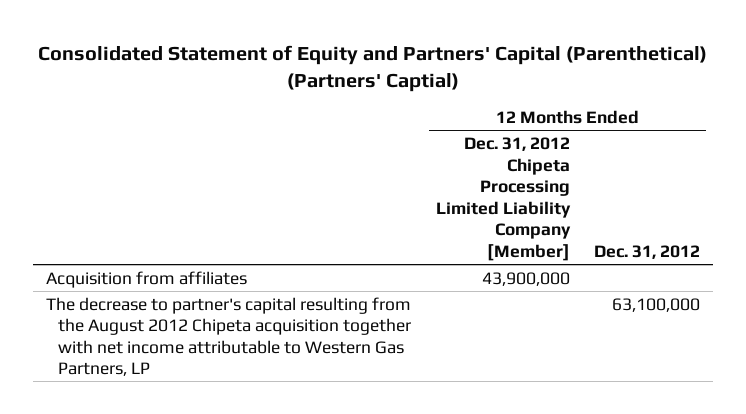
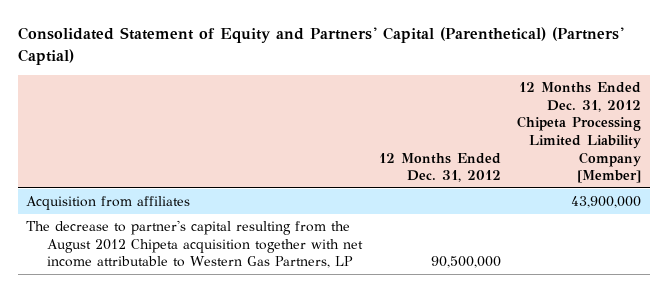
- | 12 Months Ended Dec. 31, 2012 Chipeta Processing Limited Liability Company [Member] | 12 Months Ended Dec. 31, 2012
+ | 12 Months Ended Dec. 31, 2012 | 12 Months Ended Dec. 31, 2012 Chipeta Processing Limited Liability Company [Member]
- The decrease to partner's capital resulting from the August 2012 Chipeta acquisition together with net income attributable to Western Gas Partners, LP | | 63,100,000
+ The decrease to partner's capital resulting from the August 2012 Chipeta acquisition together with net income attributable to Western Gas Partners, LP | 90,500,000 |

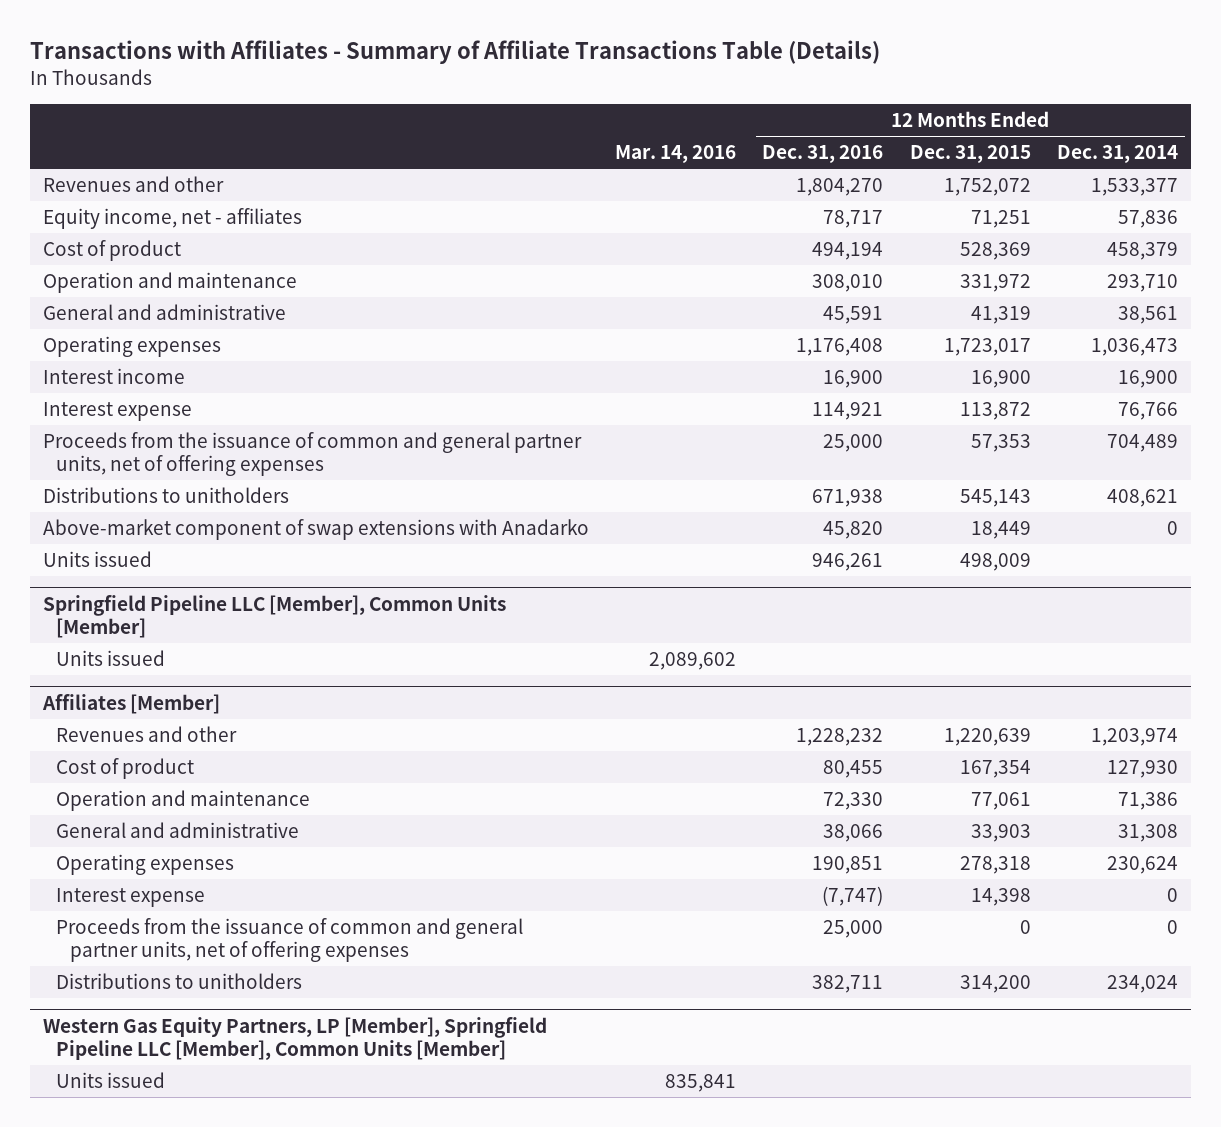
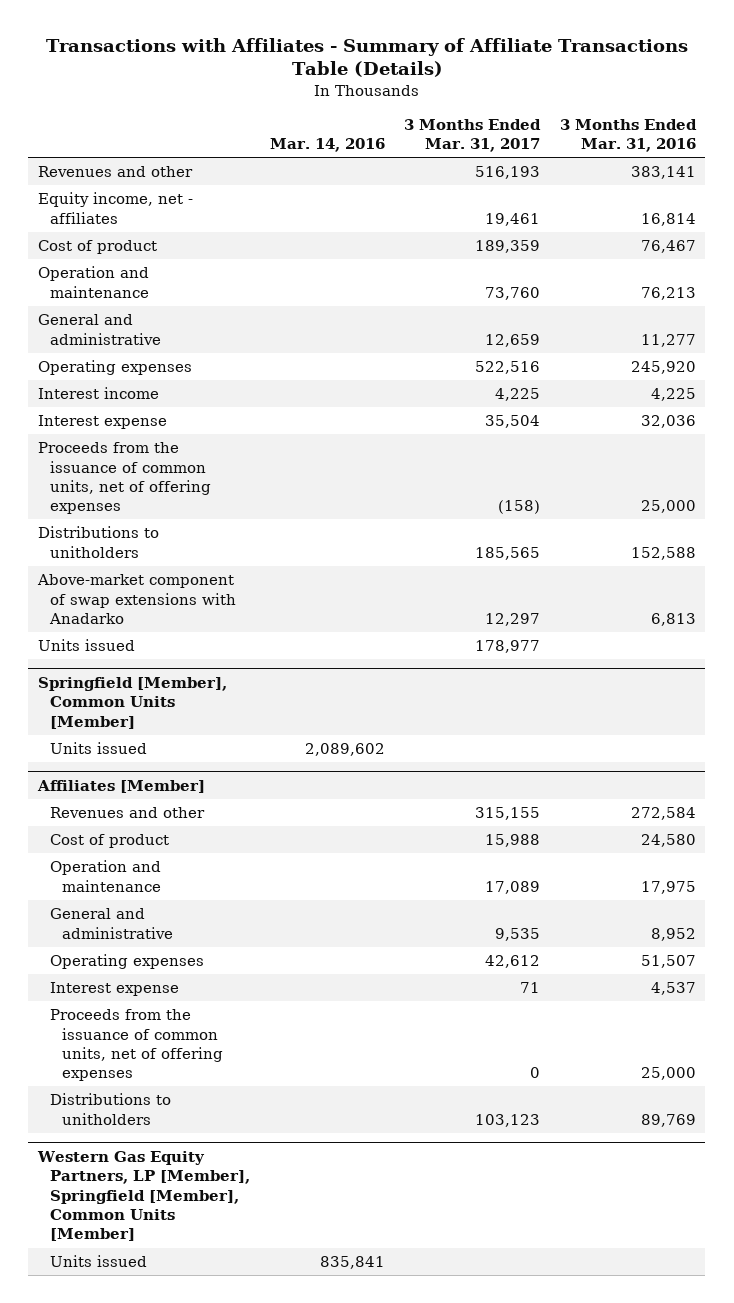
- | Mar. 14, 2016 | 12 Months Ended Dec. 31, 2016 | 12 Months Ended Dec. 31, 2015 | 12 Months Ended Dec. 31, 2014
+ | Mar. 14, 2016 | 3 Months Ended Mar. 31, 2017 | 3 Months Ended Mar. 31, 2016
- Proceeds from the issuance of common and general partner units, net of offering expenses | | 25,000 | 57,353 | 704,489
+ Proceeds from the issuance of common units, net of offering expenses | | (158) | 25,000
- Springfield Pipeline LLC [Member], Common Units [Member]
+ Springfield [Member], Common Units [Member]
@ Affiliates [Member]
- Proceeds from the issuance of common and general partner units, net of offering expenses | | 25,000 | 0 | 0
+ Proceeds from the issuance of common units, net of offering expenses | | 0 | 25,000
- Western Gas Equity Partners, LP [Member], Springfield Pipeline LLC [Member], Common Units [Member]
+ Western Gas Equity Partners, LP [Member], Springfield [Member], Common Units [Member]

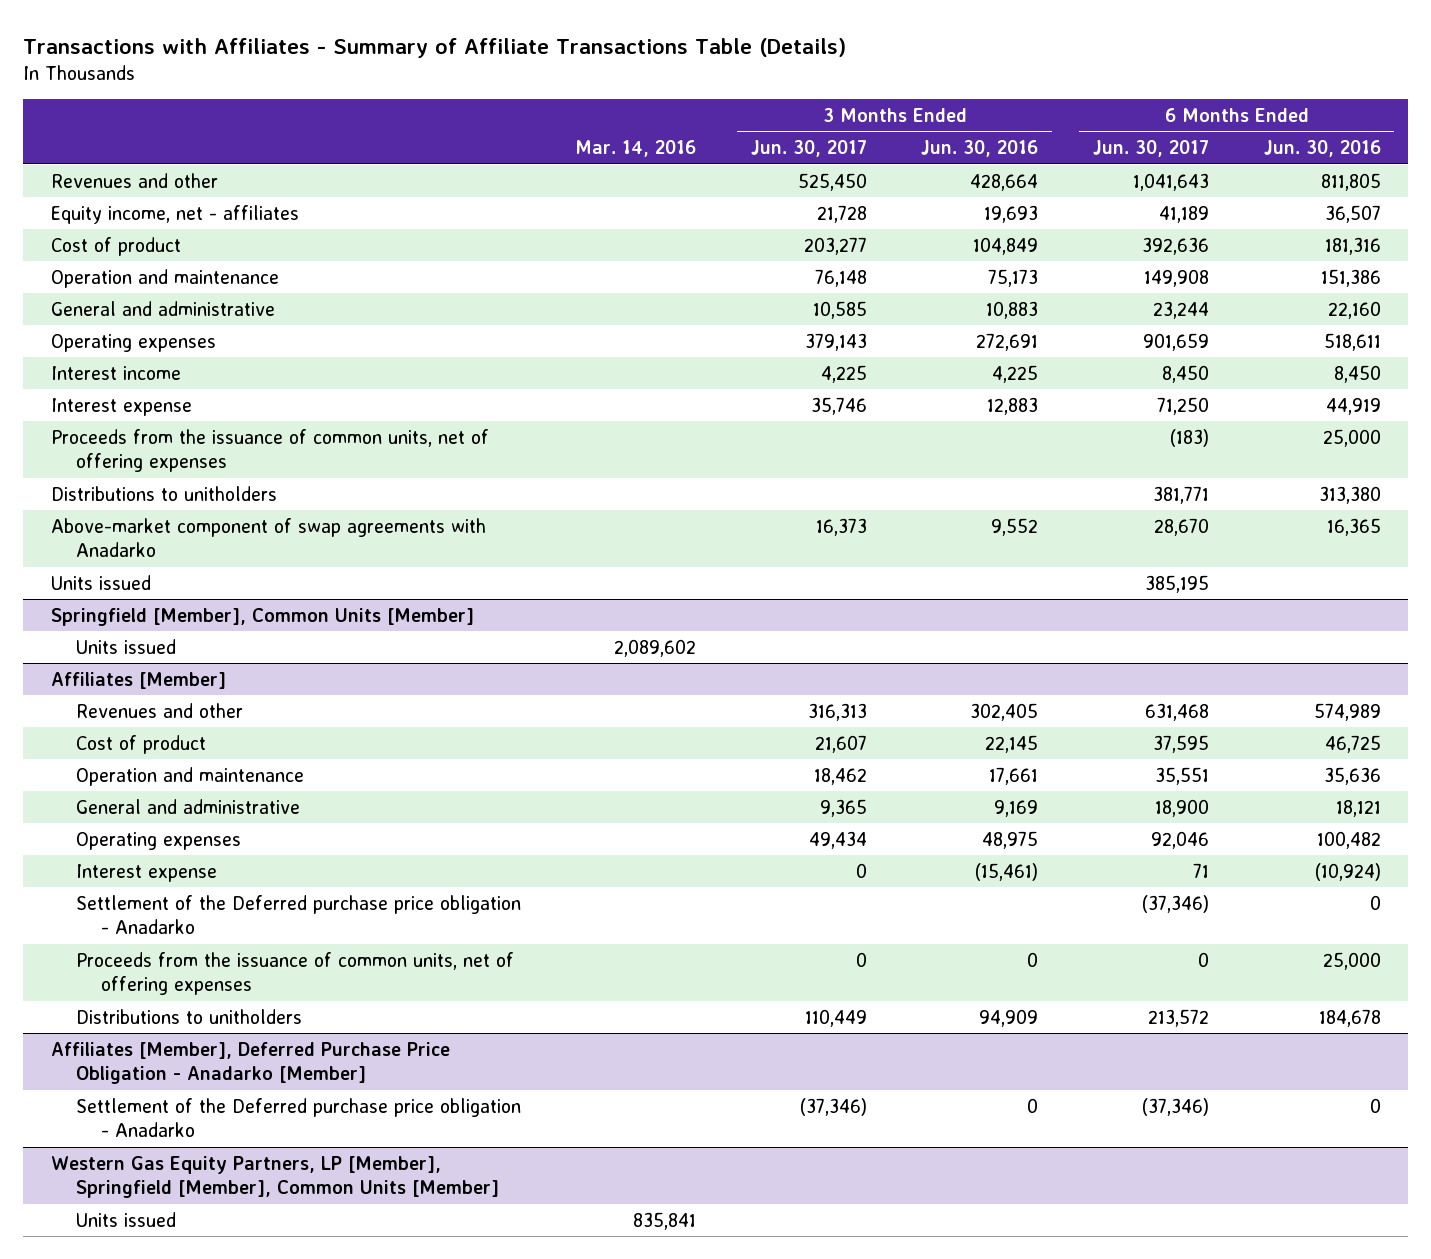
- | Mar. 14, 2016 | 3 Months Ended Mar. 31, 2017 | 3 Months Ended Mar. 31, 2016
+ | Mar. 14, 2016 | 3 Months Ended Jun. 30, 2017 | 3 Months Ended Jun. 30, 2016 | 6 Months Ended Jun. 30, 2017 | 6 Months Ended Jun. 30, 2016
- Above-market component of swap extensions with Anadarko | | 12,297 | 6,813
+ Above-market component of swap agreements with Anadarko | | 16,373 | 9,552 | 28,670 | 16,365
@ Affiliates [Member]
+ Settlement of the Deferred purchase price obligation - Anadarko | | | | (37,346) | 0
+ Affiliates [Member], Deferred Purchase Price Obligation - Anadarko [Member]
+ Settlement of the Deferred purchase price obligation - Anadarko | | (37,346) | 0 | (37,346) | 0

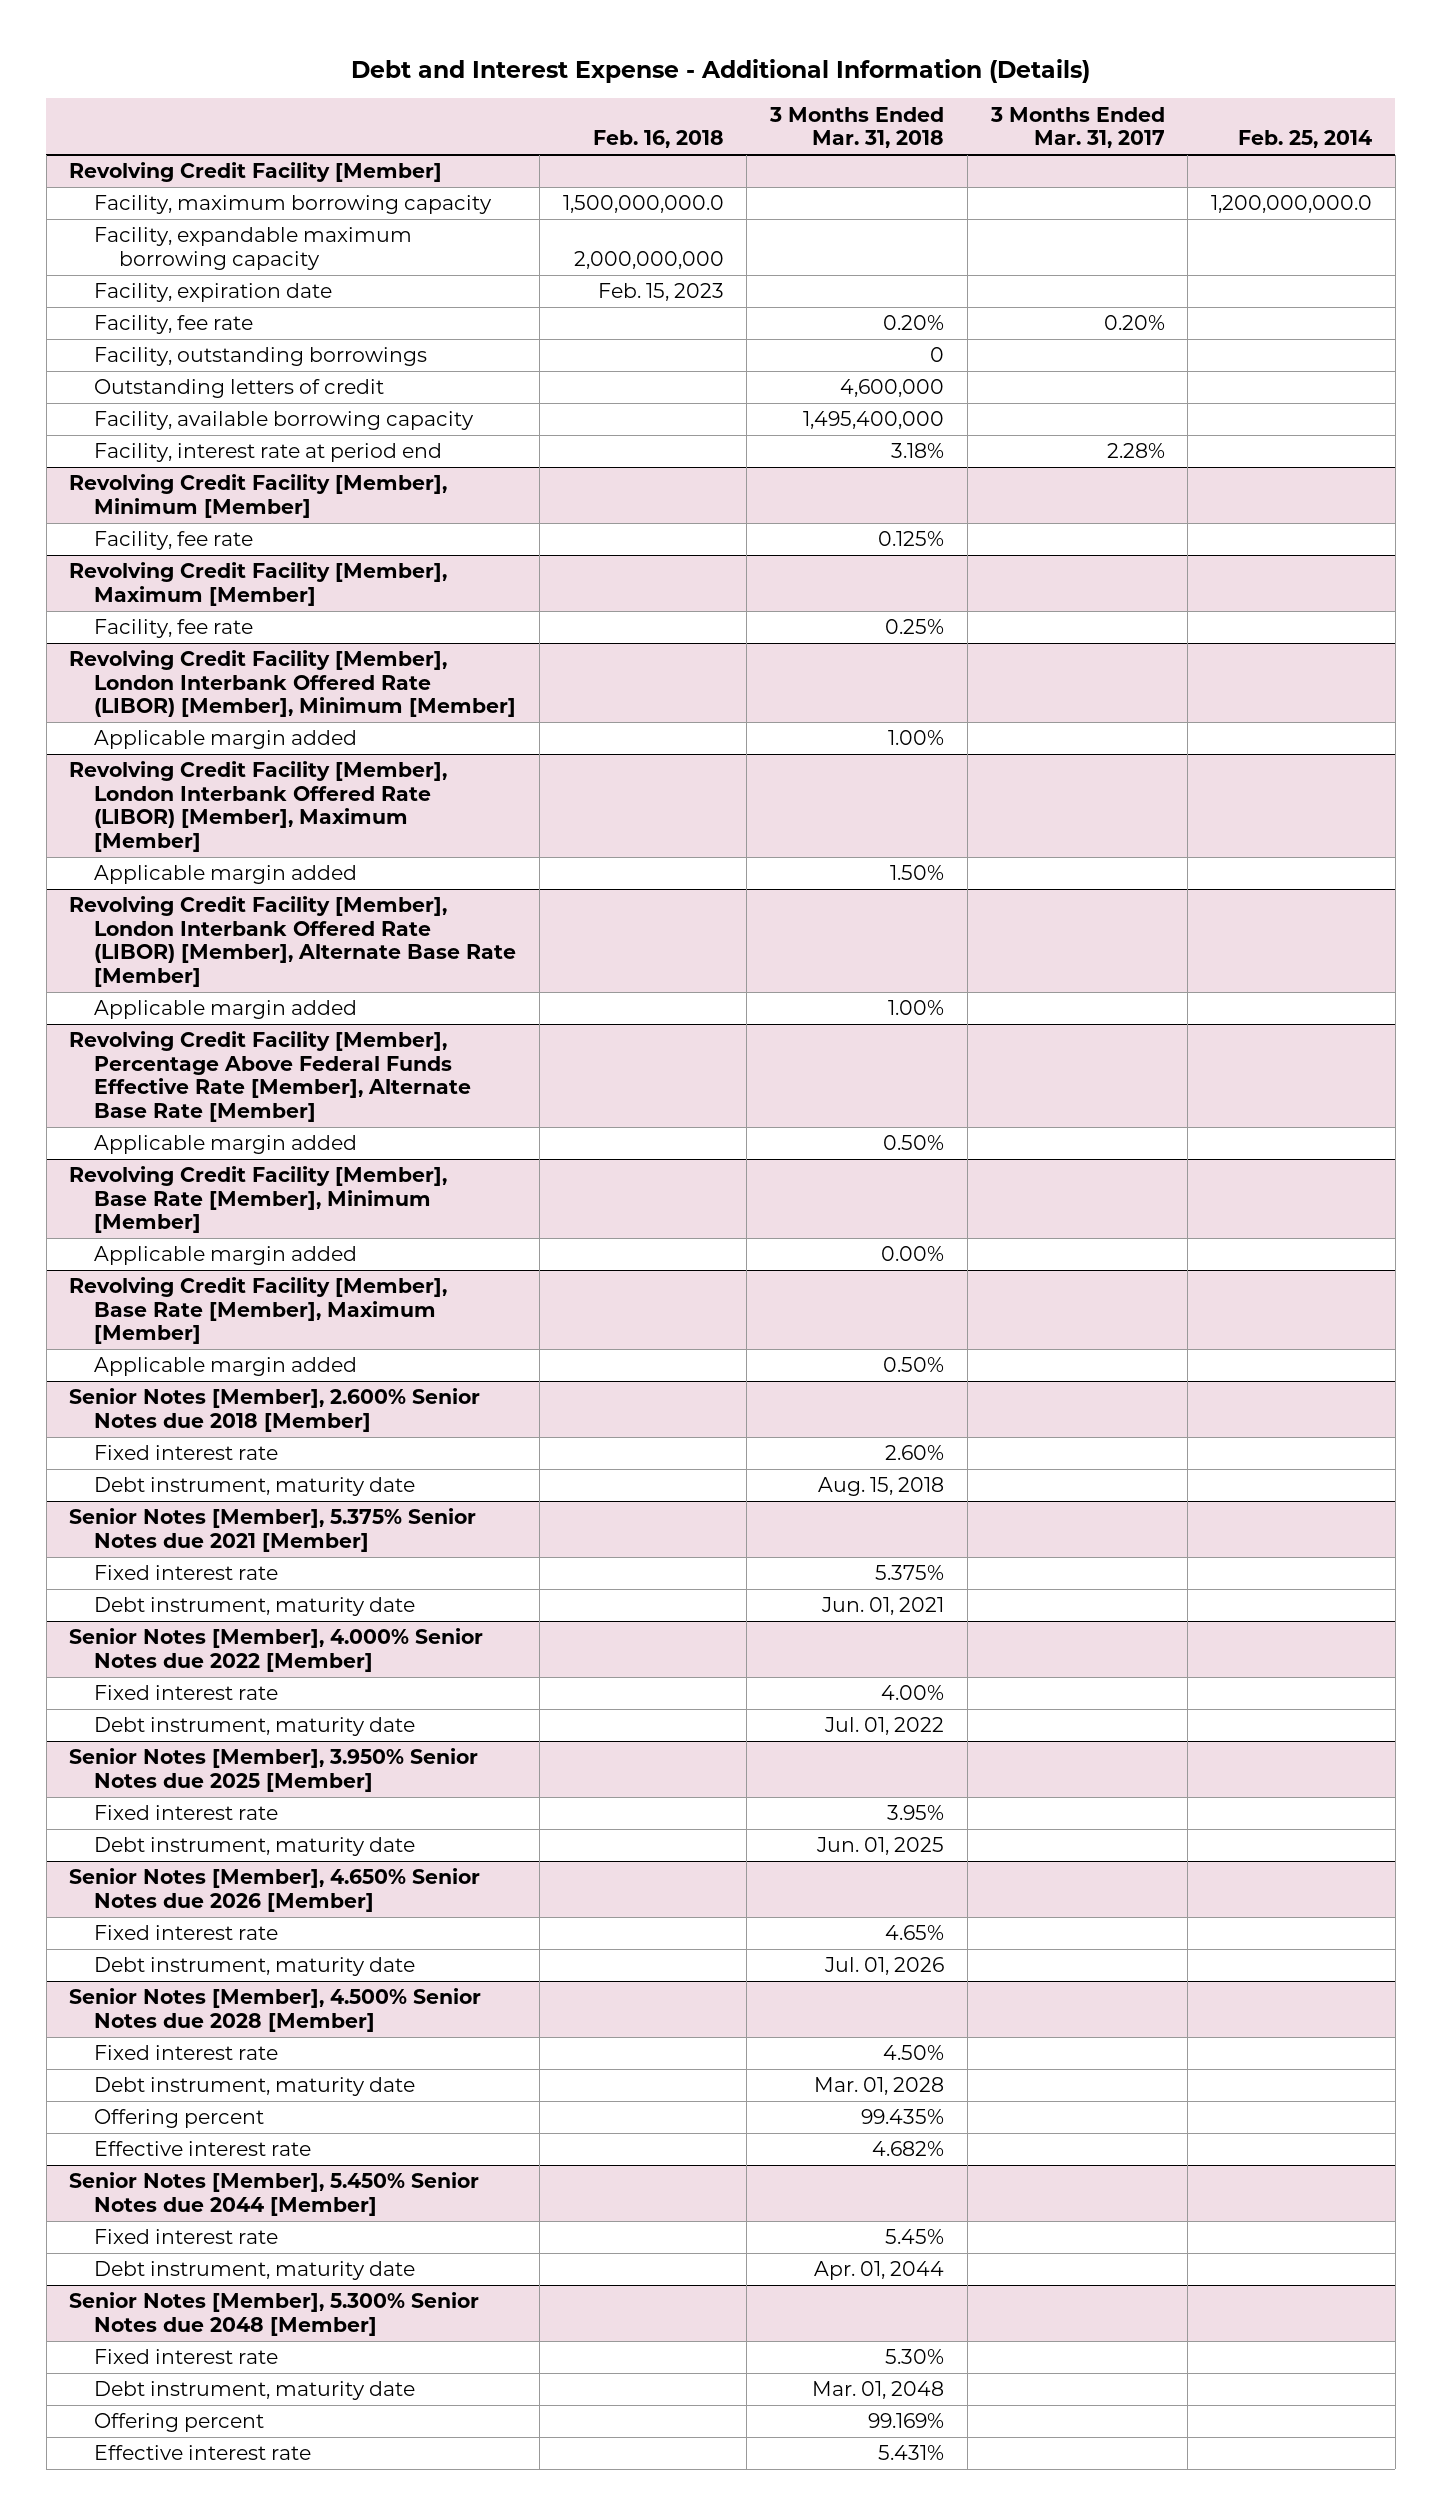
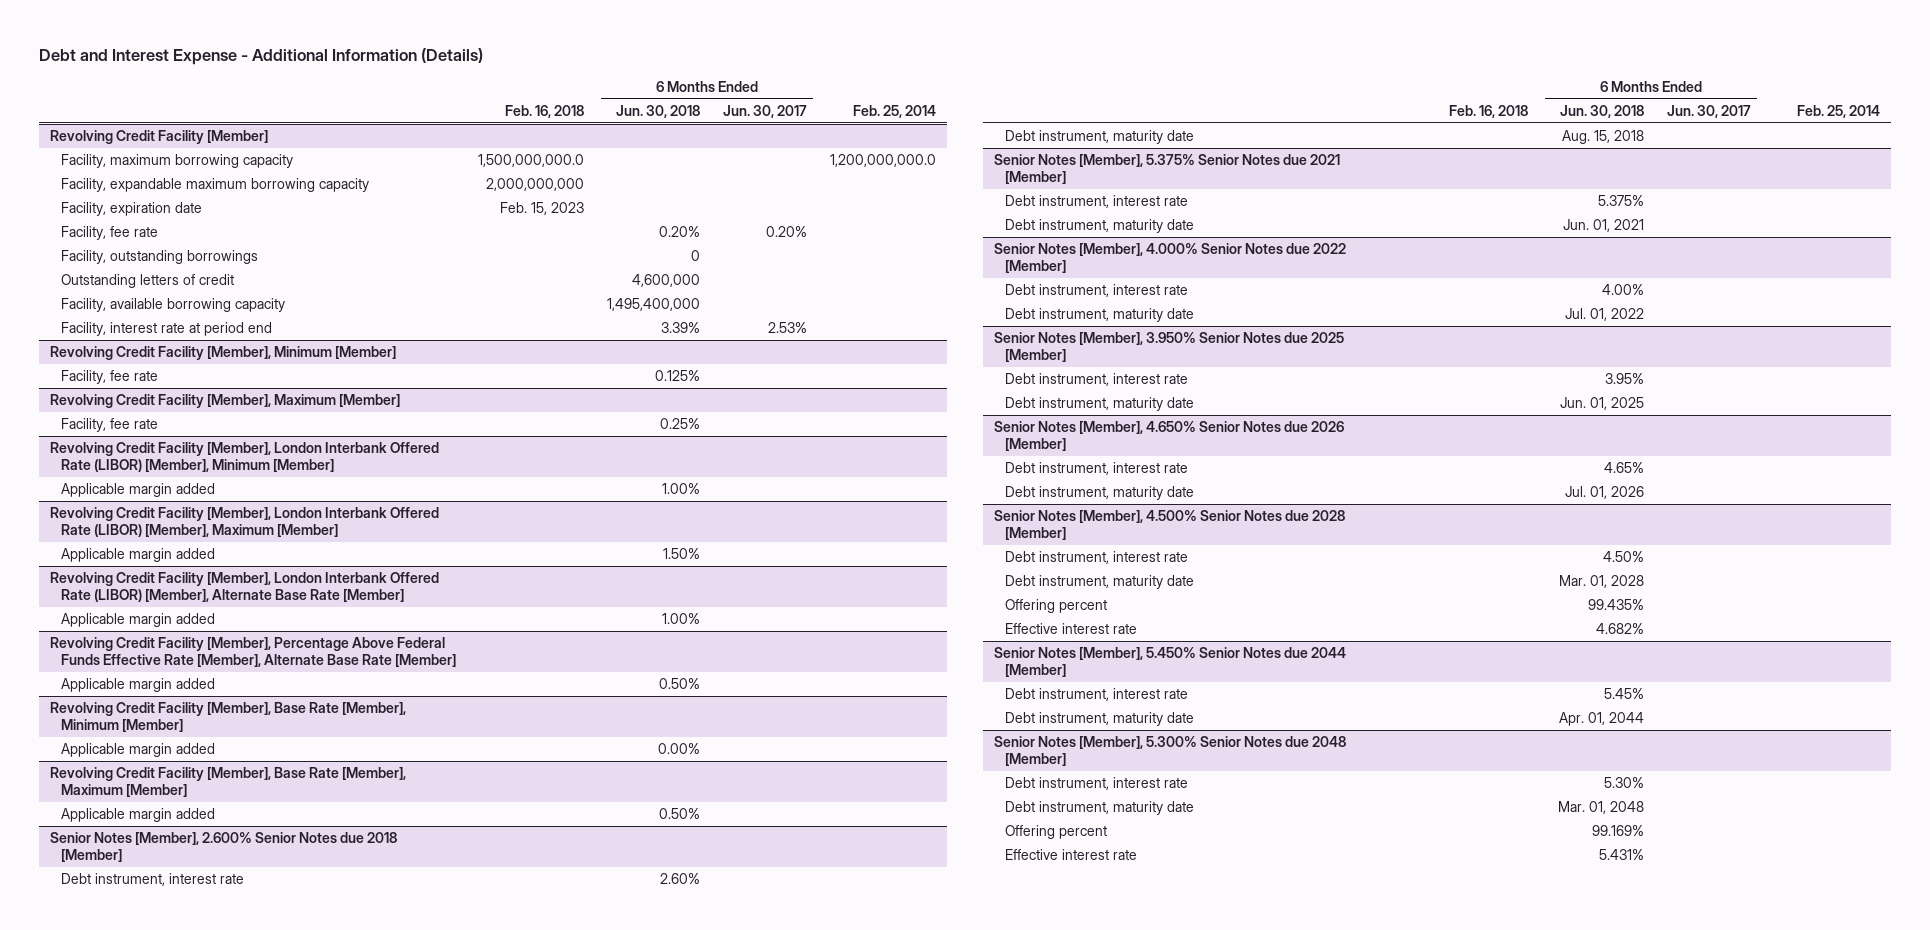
- | Feb. 16, 2018 | 3 Months Ended Mar. 31, 2018 | 3 Months Ended Mar. 31, 2017 | Feb. 25, 2014
+ | Feb. 16, 2018 | 6 Months Ended Jun. 30, 2018 | 6 Months Ended Jun. 30, 2017 | Feb. 25, 2014
@ Senior Notes [Member], 2.600% Senior Notes due 2018 [Member]
- Fixed interest rate | | 2.60% | |
+ Debt instrument, interest rate | | 2.60% | |
@ Senior Notes [Member], 5.375% Senior Notes due 2021 [Member]
- Fixed interest rate | | 5.375% | |
+ Debt instrument, interest rate | | 5.375% | |
@ Senior Notes [Member], 4.000% Senior Notes due 2022 [Member]
- Fixed interest rate | | 4.00% | |
+ Debt instrument, interest rate | | 4.00% | |
@ Senior Notes [Member], 3.950% Senior Notes due 2025 [Member]
- Fixed interest rate | | 3.95% | |
+ Debt instrument, interest rate | | 3.95% | |
@ Senior Notes [Member], 4.650% Senior Notes due 2026 [Member]
- Fixed interest rate | | 4.65% | |
+ Debt instrument, interest rate | | 4.65% | |
@ Senior Notes [Member], 4.500% Senior Notes due 2028 [Member]
- Fixed interest rate | | 4.50% | |
+ Debt instrument, interest rate | | 4.50% | |
@ Senior Notes [Member], 5.450% Senior Notes due 2044 [Member]
- Fixed interest rate | | 5.45% | |
+ Debt instrument, interest rate | | 5.45% | |
@ Senior Notes [Member], 5.300% Senior Notes due 2048 [Member]
- Fixed interest rate | | 5.30% | |
+ Debt instrument, interest rate | | 5.30% | |

